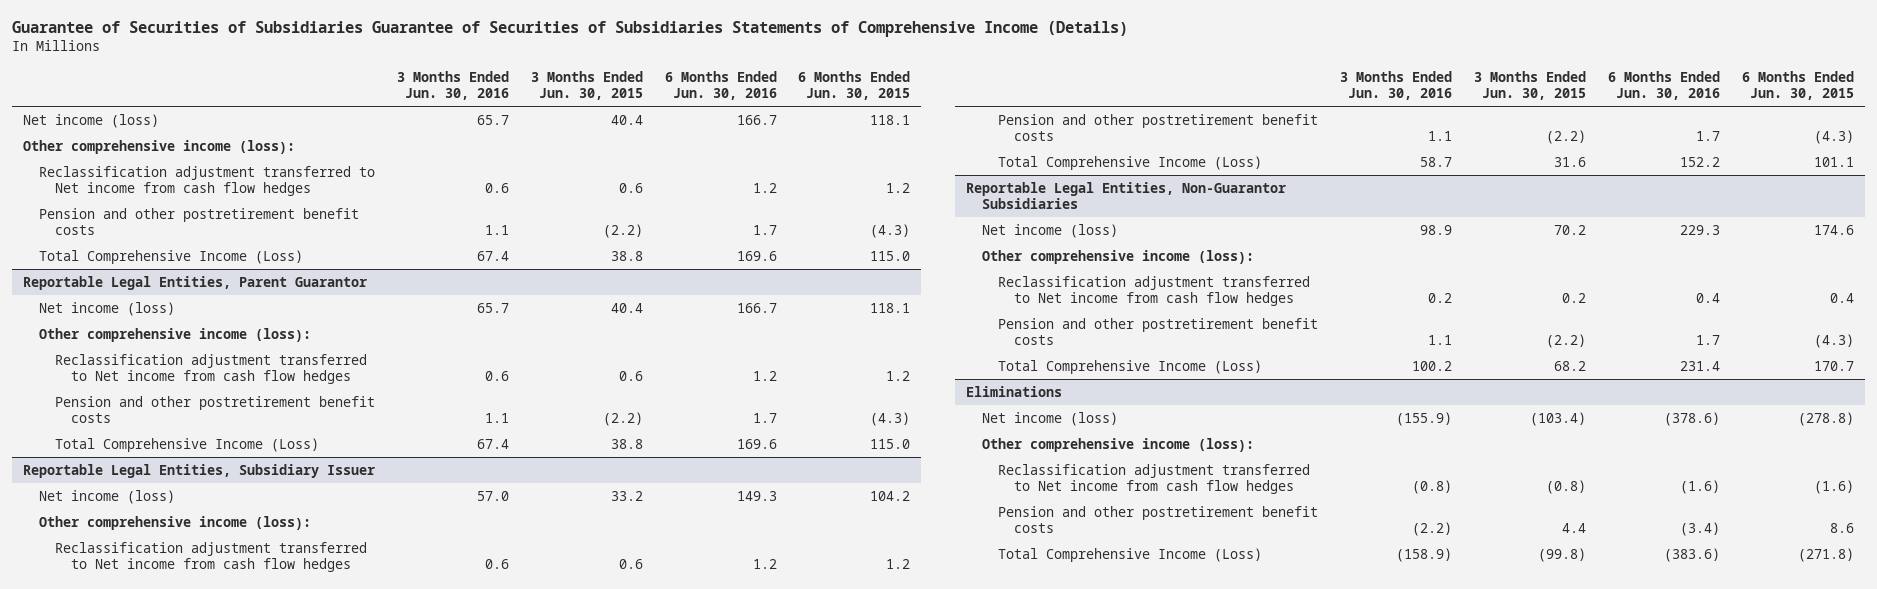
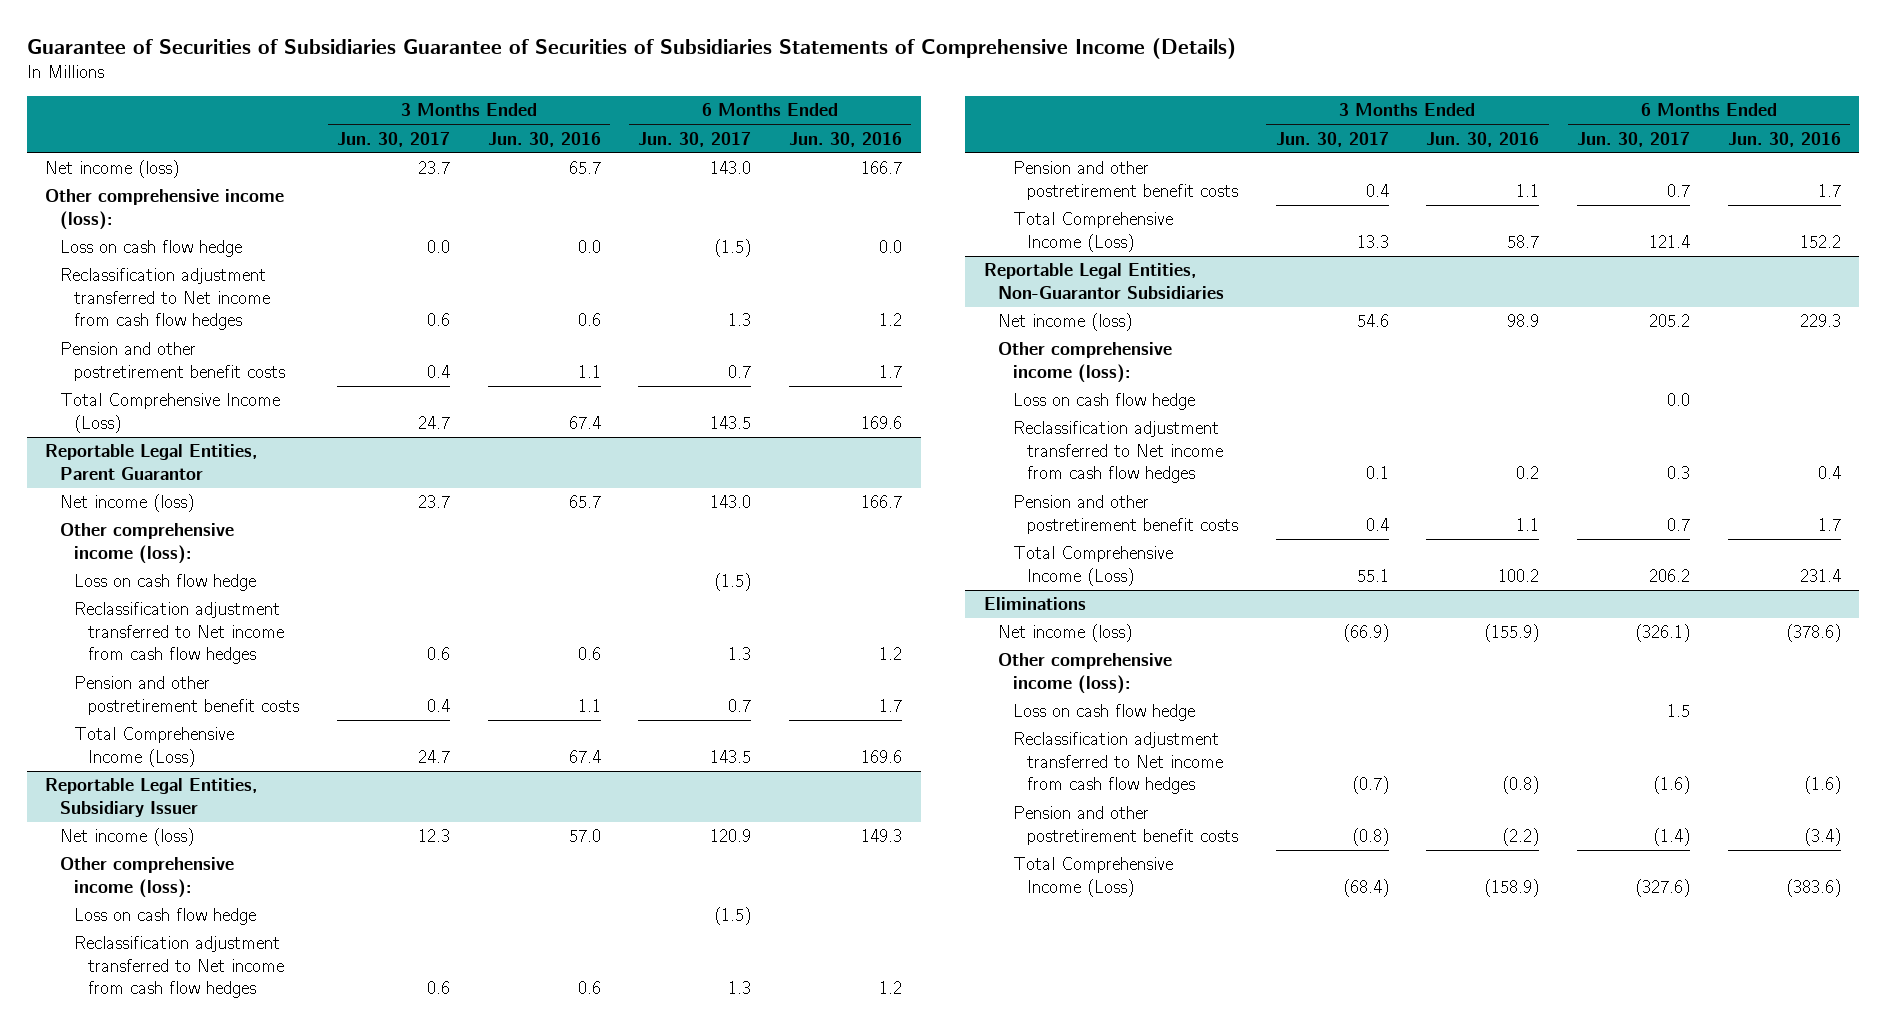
- | 3 Months Ended Jun. 30, 2016 | 3 Months Ended Jun. 30, 2015 | 6 Months Ended Jun. 30, 2016 | 6 Months Ended Jun. 30, 2015
+ | 3 Months Ended Jun. 30, 2017 | 3 Months Ended Jun. 30, 2016 | 6 Months Ended Jun. 30, 2017 | 6 Months Ended Jun. 30, 2016
+ Loss on cash flow hedge | 0.0 | 0.0 | (1.5) | 0.0
@ Reportable Legal Entities, Parent Guarantor
+ Loss on cash flow hedge | | | (1.5) |
@ Reportable Legal Entities, Subsidiary Issuer
+ Loss on cash flow hedge | | | (1.5) |
@ Reportable Legal Entities, Non-Guarantor Subsidiaries
+ Loss on cash flow hedge | | | 0.0 |
@ Eliminations
+ Loss on cash flow hedge | | | 1.5 |

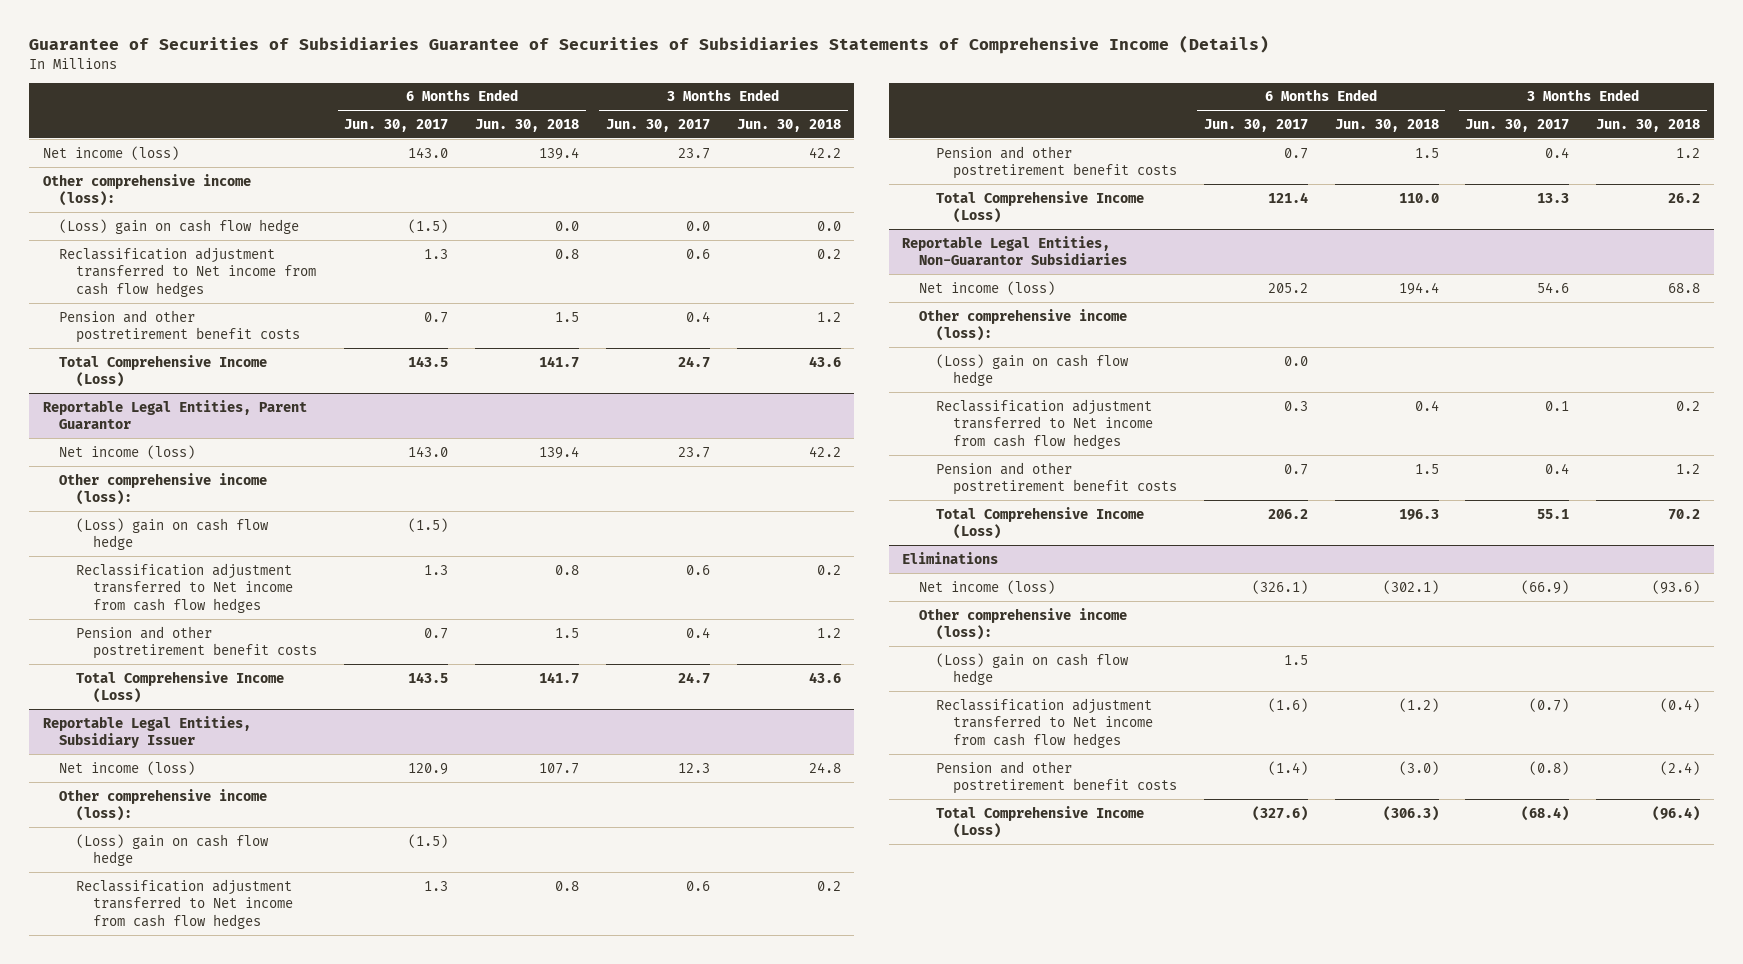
- | 3 Months Ended Jun. 30, 2017 | 3 Months Ended Jun. 30, 2016 | 6 Months Ended Jun. 30, 2017 | 6 Months Ended Jun. 30, 2016
+ | 6 Months Ended Jun. 30, 2017 | 6 Months Ended Jun. 30, 2018 | 3 Months Ended Jun. 30, 2017 | 3 Months Ended Jun. 30, 2018
- Loss on cash flow hedge | 0.0 | 0.0 | (1.5) | 0.0
+ (Loss) gain on cash flow hedge | (1.5) | 0.0 | 0.0 | 0.0
@ Reportable Legal Entities, Parent Guarantor
- Loss on cash flow hedge | | | (1.5) |
+ (Loss) gain on cash flow hedge | (1.5) | | |
@ Reportable Legal Entities, Subsidiary Issuer
- Loss on cash flow hedge | | | (1.5) |
+ (Loss) gain on cash flow hedge | (1.5) | | |
@ Reportable Legal Entities, Non-Guarantor Subsidiaries
- Loss on cash flow hedge | | | 0.0 |
+ (Loss) gain on cash flow hedge | 0.0 | | |
@ Eliminations
- Loss on cash flow hedge | | | 1.5 |
+ (Loss) gain on cash flow hedge | 1.5 | | |

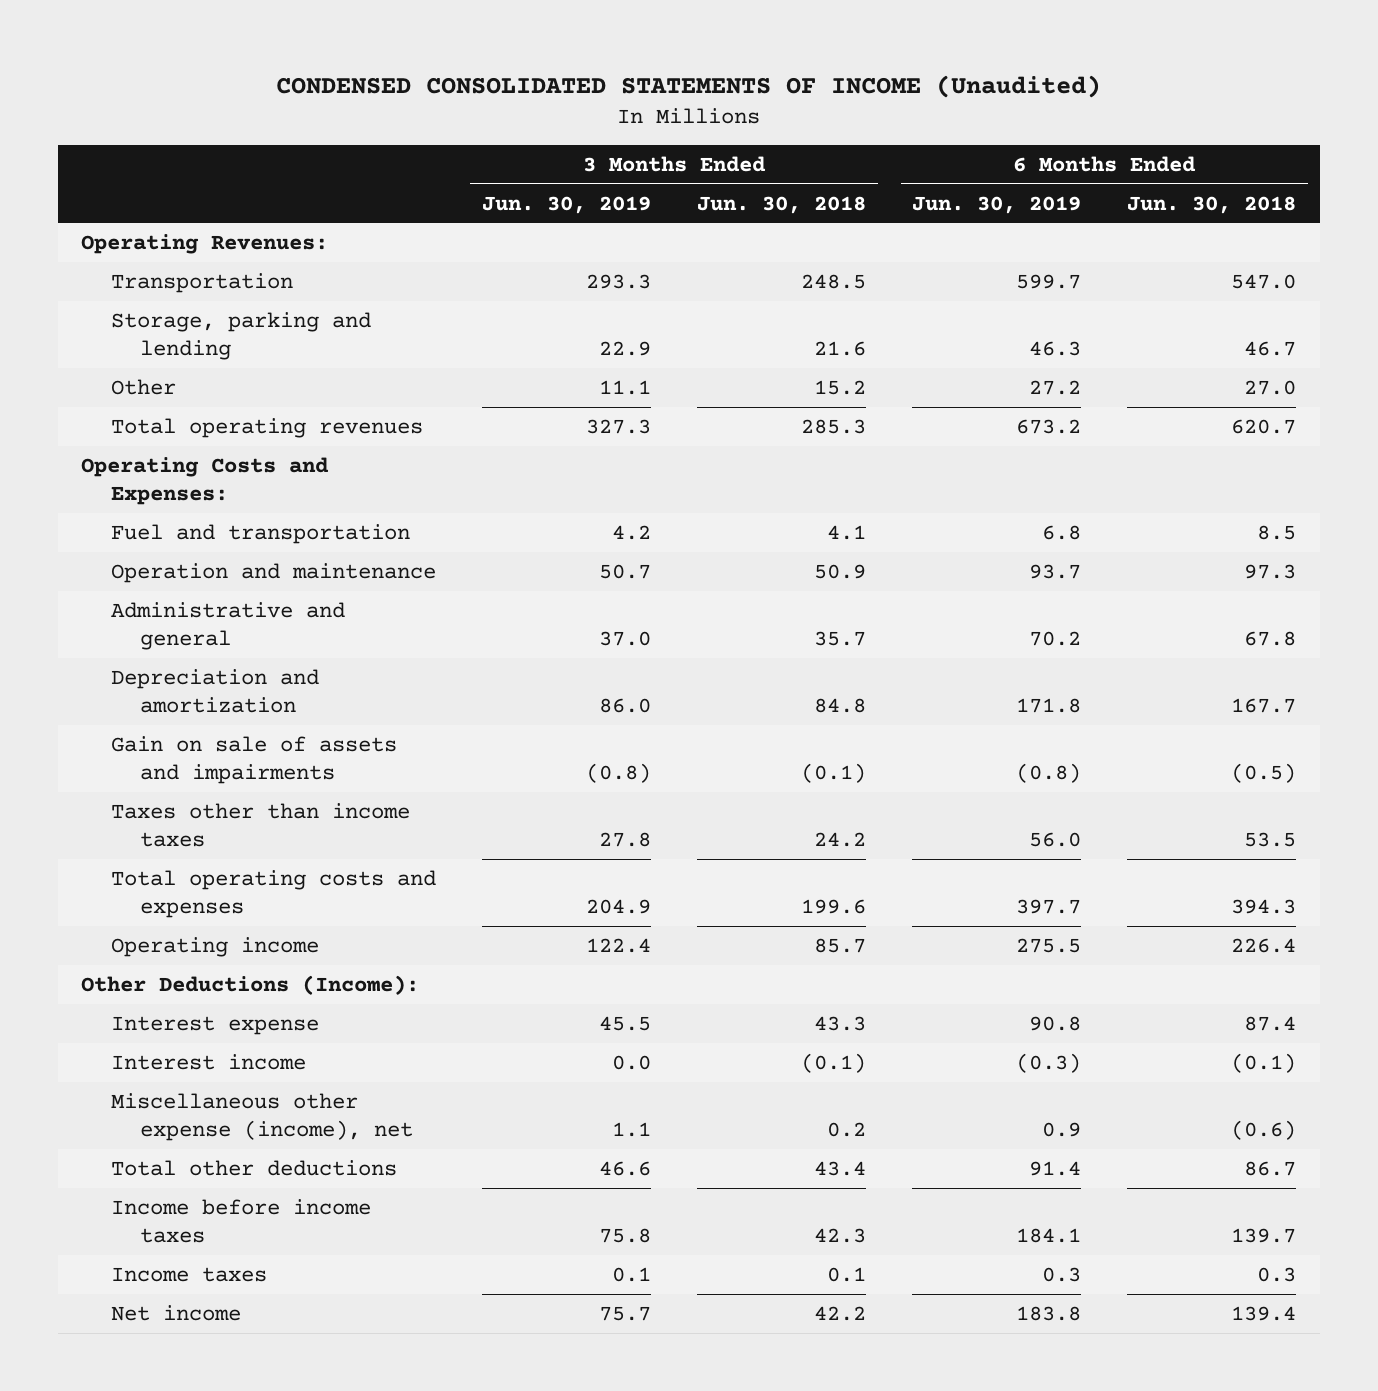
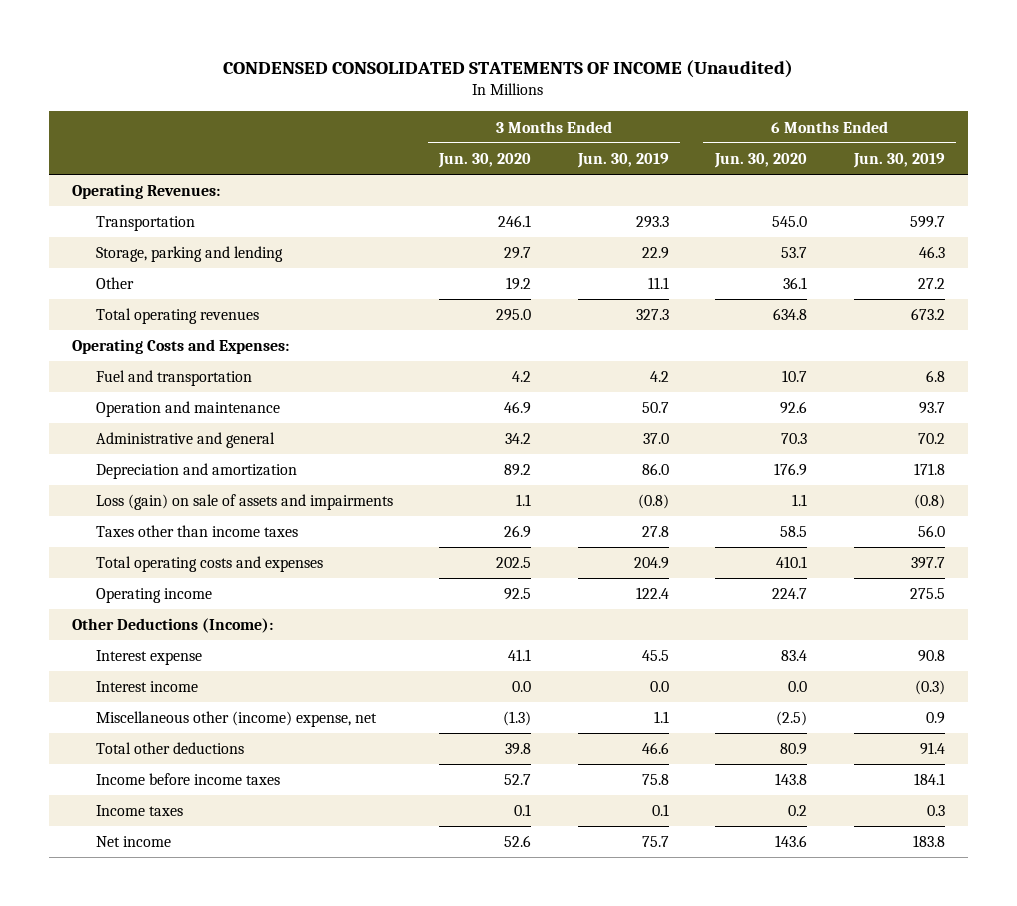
- | 3 Months Ended Jun. 30, 2019 | 3 Months Ended Jun. 30, 2018 | 6 Months Ended Jun. 30, 2019 | 6 Months Ended Jun. 30, 2018
+ | 3 Months Ended Jun. 30, 2020 | 3 Months Ended Jun. 30, 2019 | 6 Months Ended Jun. 30, 2020 | 6 Months Ended Jun. 30, 2019
- Gain on sale of assets and impairments | (0.8) | (0.1) | (0.8) | (0.5)
+ Loss (gain) on sale of assets and impairments | 1.1 | (0.8) | 1.1 | (0.8)
- Miscellaneous other expense (income), net | 1.1 | 0.2 | 0.9 | (0.6)
+ Miscellaneous other (income) expense, net | (1.3) | 1.1 | (2.5) | 0.9

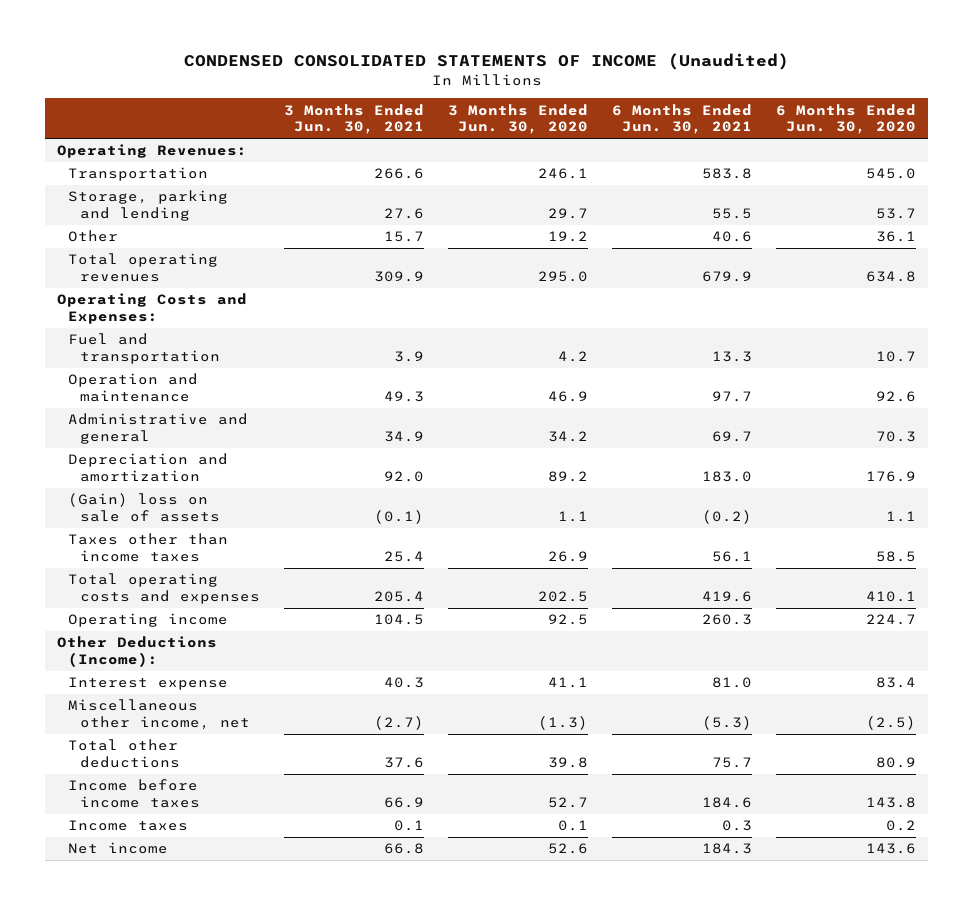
- | 3 Months Ended Jun. 30, 2020 | 3 Months Ended Jun. 30, 2019 | 6 Months Ended Jun. 30, 2020 | 6 Months Ended Jun. 30, 2019
+ | 3 Months Ended Jun. 30, 2021 | 3 Months Ended Jun. 30, 2020 | 6 Months Ended Jun. 30, 2021 | 6 Months Ended Jun. 30, 2020
- Loss (gain) on sale of assets and impairments | 1.1 | (0.8) | 1.1 | (0.8)
+ (Gain) loss on sale of assets | (0.1) | 1.1 | (0.2) | 1.1
- Interest income | 0.0 | 0.0 | 0.0 | (0.3)
- Miscellaneous other (income) expense, net | (1.3) | 1.1 | (2.5) | 0.9
+ Miscellaneous other income, net | (2.7) | (1.3) | (5.3) | (2.5)

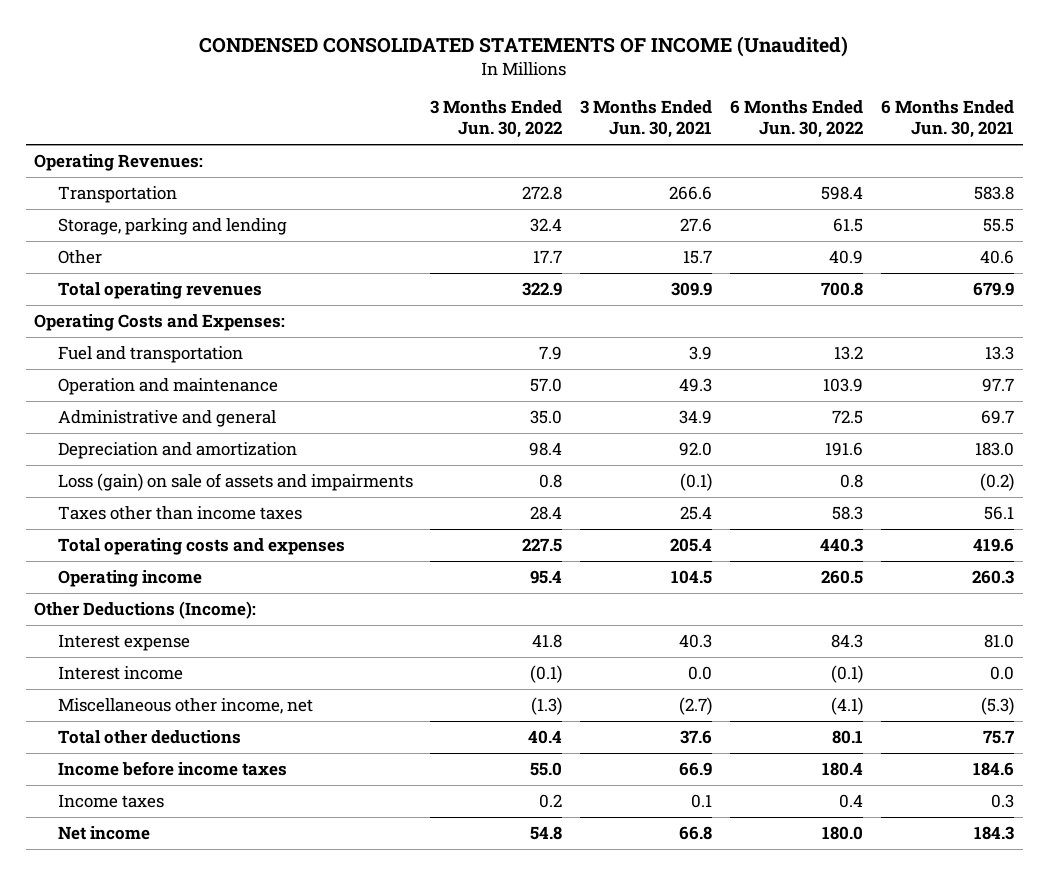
- | 3 Months Ended Jun. 30, 2021 | 3 Months Ended Jun. 30, 2020 | 6 Months Ended Jun. 30, 2021 | 6 Months Ended Jun. 30, 2020
+ | 3 Months Ended Jun. 30, 2022 | 3 Months Ended Jun. 30, 2021 | 6 Months Ended Jun. 30, 2022 | 6 Months Ended Jun. 30, 2021
- (Gain) loss on sale of assets | (0.1) | 1.1 | (0.2) | 1.1
+ Loss (gain) on sale of assets and impairments | 0.8 | (0.1) | 0.8 | (0.2)
+ Interest income | (0.1) | 0.0 | (0.1) | 0.0

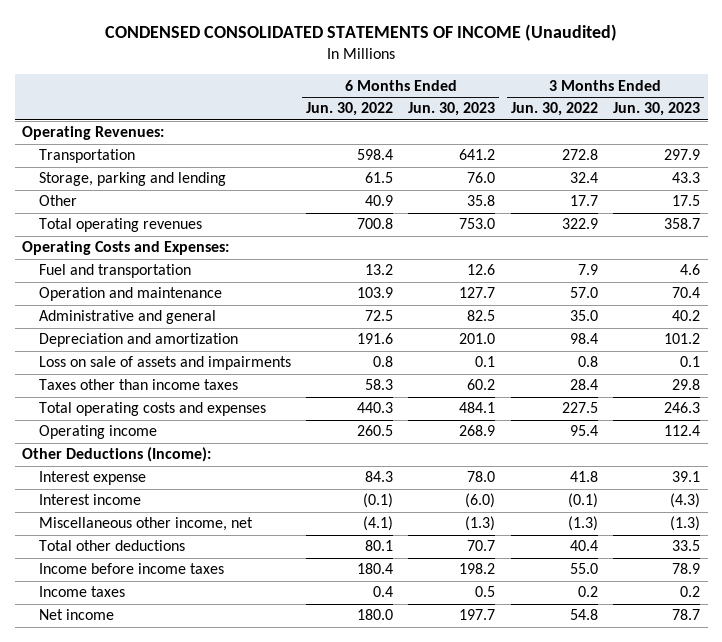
- | 3 Months Ended Jun. 30, 2022 | 3 Months Ended Jun. 30, 2021 | 6 Months Ended Jun. 30, 2022 | 6 Months Ended Jun. 30, 2021
+ | 6 Months Ended Jun. 30, 2022 | 6 Months Ended Jun. 30, 2023 | 3 Months Ended Jun. 30, 2022 | 3 Months Ended Jun. 30, 2023
- Loss (gain) on sale of assets and impairments | 0.8 | (0.1) | 0.8 | (0.2)
+ Loss on sale of assets and impairments | 0.8 | 0.1 | 0.8 | 0.1

